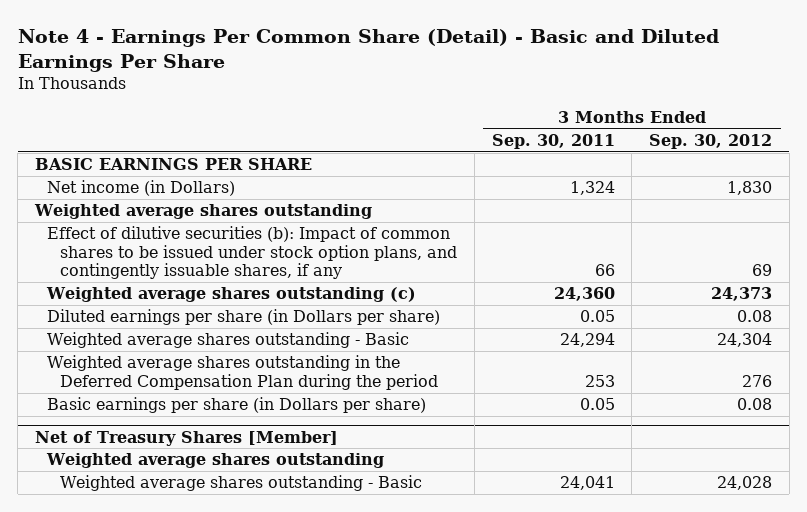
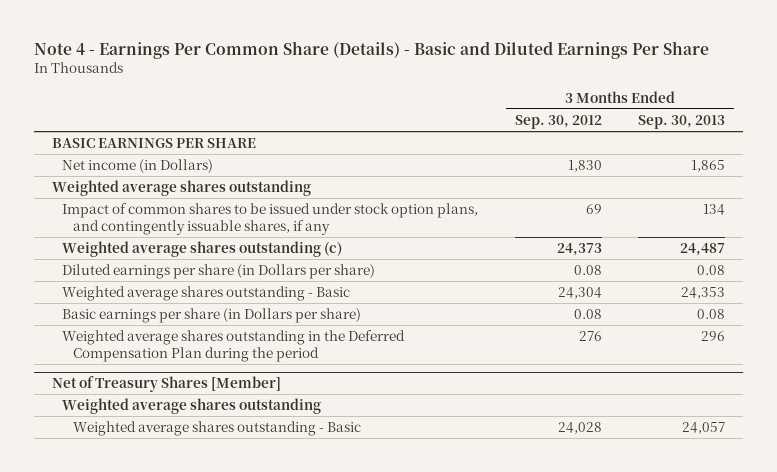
- Note 4 - Earnings Per Common Share (Detail) - Basic and Diluted Earnings Per Share
+ Note 4 - Earnings Per Common Share (Details) - Basic and Diluted Earnings Per Share
- | 3 Months Ended Sep. 30, 2011 | 3 Months Ended Sep. 30, 2012
+ | 3 Months Ended Sep. 30, 2012 | 3 Months Ended Sep. 30, 2013
- Effect of dilutive securities (b): Impact of common shares to be issued under stock option plans, and contingently issuable shares, if any | 66 | 69
+ Impact of common shares to be issued under stock option plans, and contingently issuable shares, if any | 69 | 134
moved down: Weighted average shares outstanding in the Deferred Compensation Plan during the period | 276 | 296

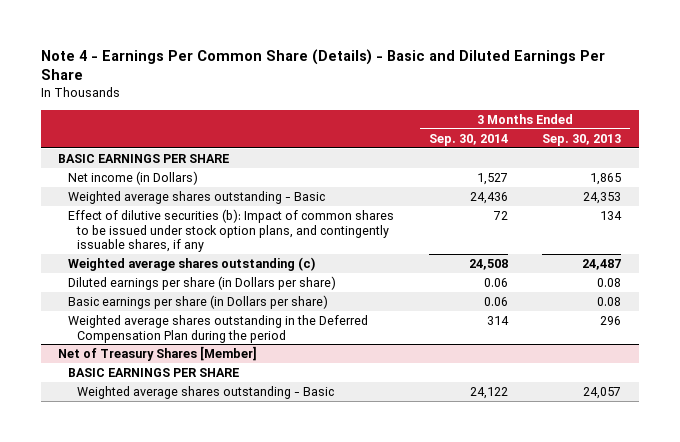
- | 3 Months Ended Sep. 30, 2012 | 3 Months Ended Sep. 30, 2013
+ | 3 Months Ended Sep. 30, 2014 | 3 Months Ended Sep. 30, 2013
- Weighted average shares outstanding
- Impact of common shares to be issued under stock option plans, and contingently issuable shares, if any | 69 | 134
moved up: Weighted average shares outstanding - Basic | 24,436 | 24,353
+ Effect of dilutive securities (b): Impact of common shares to be issued under stock option plans, and contingently issuable shares, if any | 72 | 134
@ Net of Treasury Shares [Member]
- Weighted average shares outstanding
+ BASIC EARNINGS PER SHARE

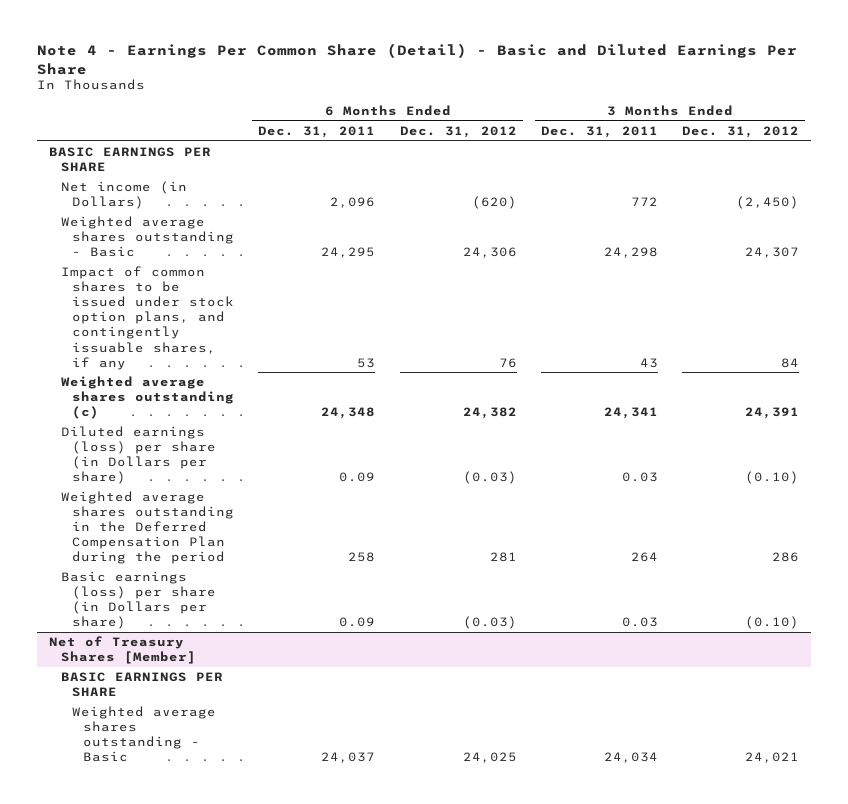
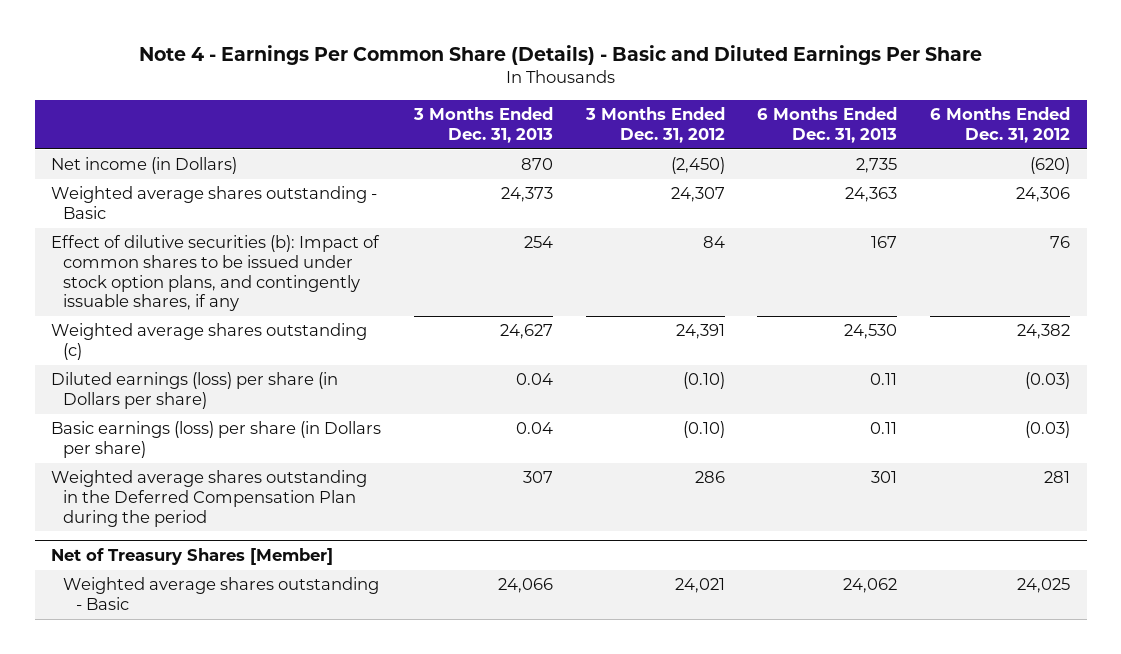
- Note 4 - Earnings Per Common Share (Detail) - Basic and Diluted Earnings Per Share
+ Note 4 - Earnings Per Common Share (Details) - Basic and Diluted Earnings Per Share
- | 6 Months Ended Dec. 31, 2011 | 6 Months Ended Dec. 31, 2012 | 3 Months Ended Dec. 31, 2011 | 3 Months Ended Dec. 31, 2012
+ | 3 Months Ended Dec. 31, 2013 | 3 Months Ended Dec. 31, 2012 | 6 Months Ended Dec. 31, 2013 | 6 Months Ended Dec. 31, 2012
- BASIC EARNINGS PER SHARE
- Impact of common shares to be issued under stock option plans, and contingently issuable shares, if any | 53 | 76 | 43 | 84
+ Effect of dilutive securities (b): Impact of common shares to be issued under stock option plans, and contingently issuable shares, if any | 254 | 84 | 167 | 76
moved down: Weighted average shares outstanding in the Deferred Compensation Plan during the period | 307 | 286 | 301 | 281
@ Net of Treasury Shares [Member]
- BASIC EARNINGS PER SHARE

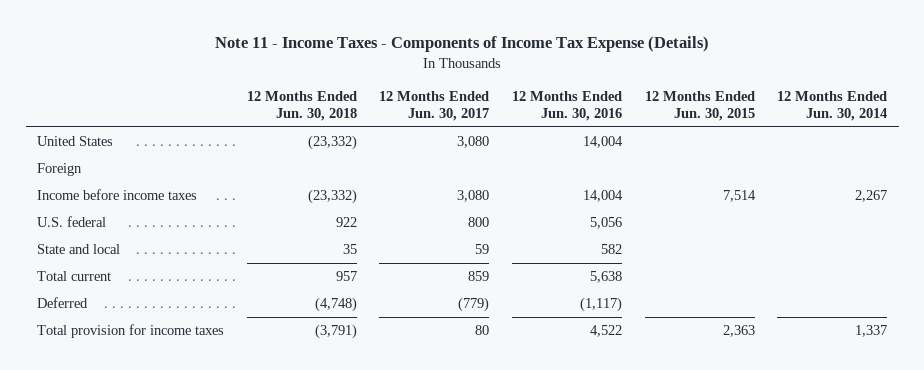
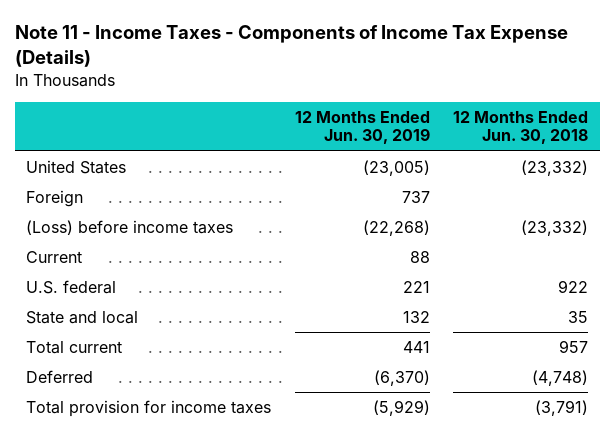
- | 12 Months Ended Jun. 30, 2018 | 12 Months Ended Jun. 30, 2017 | 12 Months Ended Jun. 30, 2016 | 12 Months Ended Jun. 30, 2015 | 12 Months Ended Jun. 30, 2014
+ | 12 Months Ended Jun. 30, 2019 | 12 Months Ended Jun. 30, 2018
- Income before income taxes | (23,332) | 3,080 | 14,004 | 7,514 | 2,267
+ (Loss) before income taxes | (22,268) | (23,332)
+ Current | 88 |

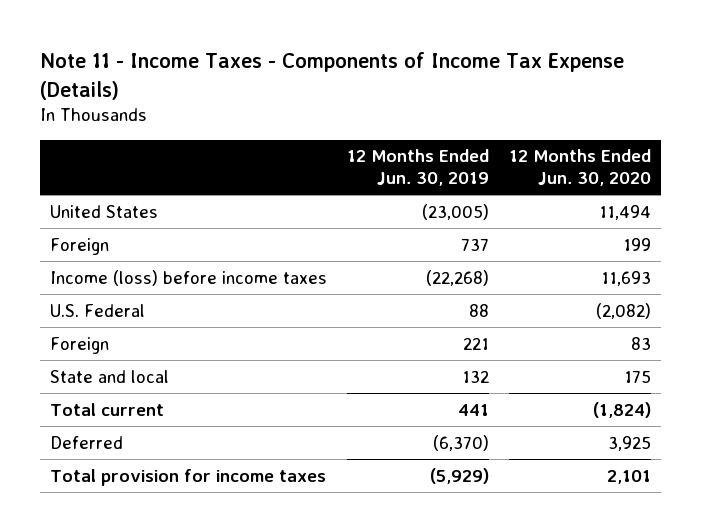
- | 12 Months Ended Jun. 30, 2019 | 12 Months Ended Jun. 30, 2018
+ | 12 Months Ended Jun. 30, 2019 | 12 Months Ended Jun. 30, 2020
- (Loss) before income taxes | (22,268) | (23,332)
- Current | 88 |
- U.S. federal | 221 | 922
+ Income (loss) before income taxes | (22,268) | 11,693
+ U.S. Federal | 88 | (2,082)
+ Foreign | 221 | 83

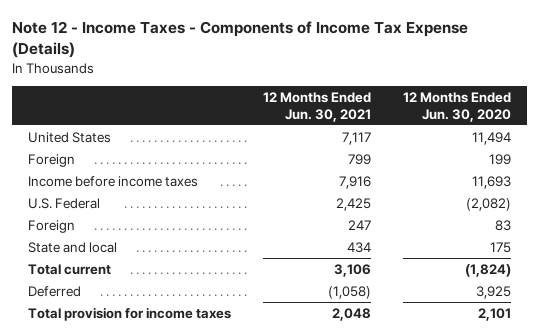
- Note 11 - Income Taxes - Components of Income Tax Expense (Details)
+ Note 12 - Income Taxes - Components of Income Tax Expense (Details)
- | 12 Months Ended Jun. 30, 2019 | 12 Months Ended Jun. 30, 2020
+ | 12 Months Ended Jun. 30, 2021 | 12 Months Ended Jun. 30, 2020
- Income (loss) before income taxes | (22,268) | 11,693
+ Income before income taxes | 7,916 | 11,693

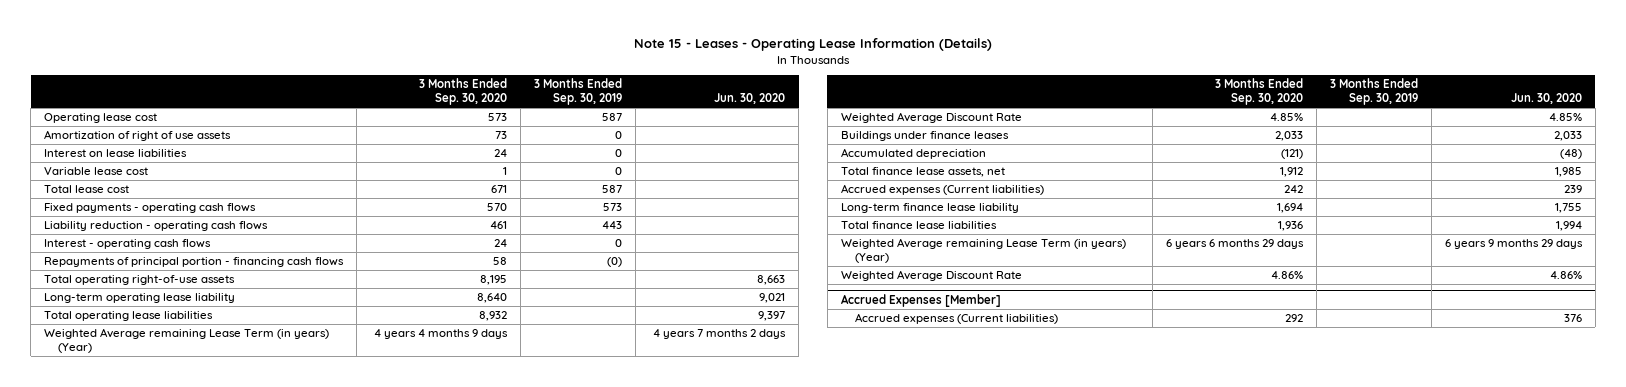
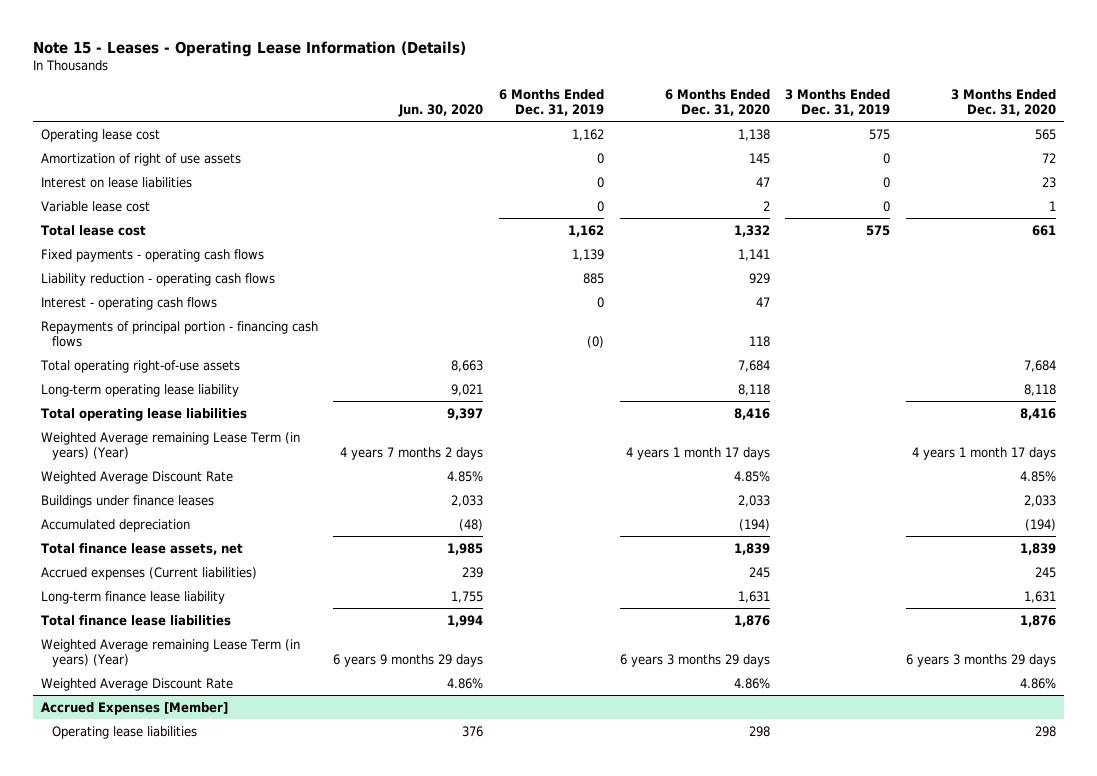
- | 3 Months Ended Sep. 30, 2020 | 3 Months Ended Sep. 30, 2019 | Jun. 30, 2020
+ | Jun. 30, 2020 | 6 Months Ended Dec. 31, 2019 | 6 Months Ended Dec. 31, 2020 | 3 Months Ended Dec. 31, 2019 | 3 Months Ended Dec. 31, 2020
@ Accrued Expenses [Member]
- Accrued expenses (Current liabilities) | 292 | | 376
+ Operating lease liabilities | 376 | | 298 | | 298

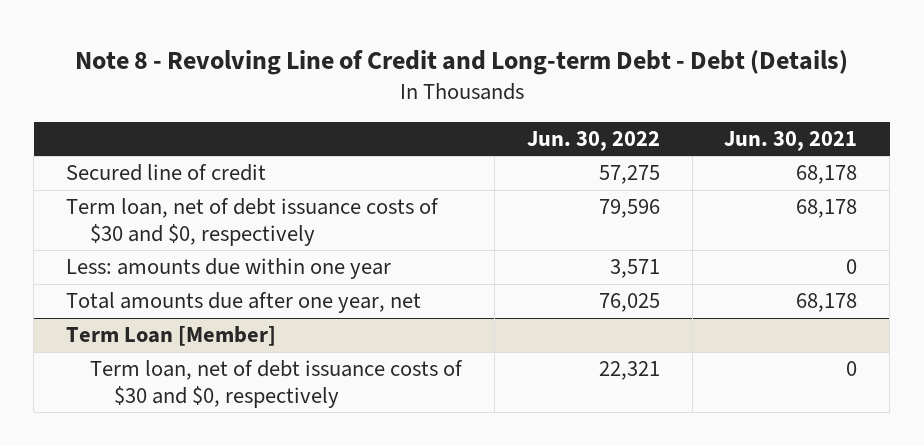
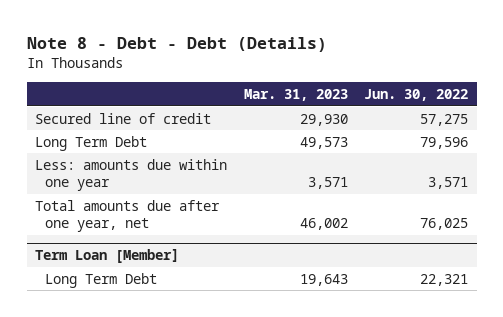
- Note 8 - Revolving Line of Credit and Long-term Debt - Debt (Details)
+ Note 8 - Debt - Debt (Details)
- | Jun. 30, 2022 | Jun. 30, 2021
+ | Mar. 31, 2023 | Jun. 30, 2022
- Term loan, net of debt issuance costs of $30 and $0, respectively | 79,596 | 68,178
+ Long Term Debt | 49,573 | 79,596
@ Term Loan [Member]
- Term loan, net of debt issuance costs of $30 and $0, respectively | 22,321 | 0
+ Long Term Debt | 19,643 | 22,321

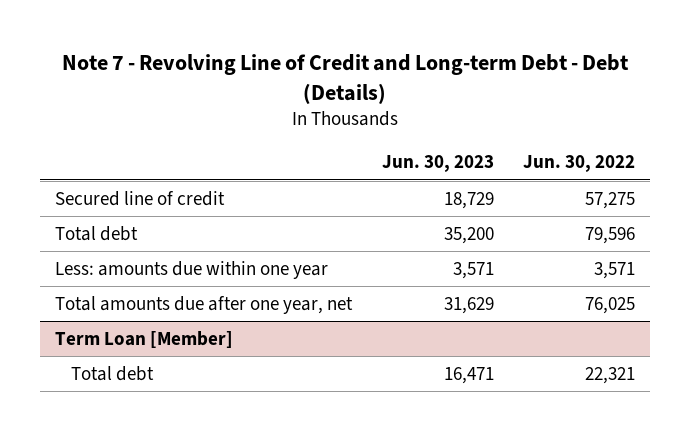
- Note 8 - Debt - Debt (Details)
+ Note 7 - Revolving Line of Credit and Long-term Debt - Debt (Details)
- | Mar. 31, 2023 | Jun. 30, 2022
+ | Jun. 30, 2023 | Jun. 30, 2022
- Long Term Debt | 49,573 | 79,596
+ Total debt | 35,200 | 79,596
@ Term Loan [Member]
- Long Term Debt | 19,643 | 22,321
+ Total debt | 16,471 | 22,321

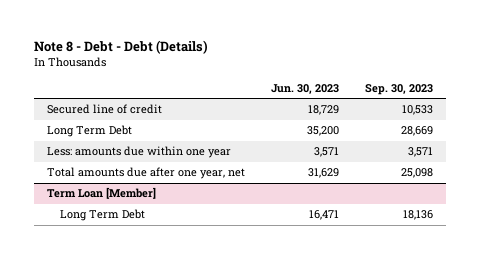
- Note 7 - Revolving Line of Credit and Long-term Debt - Debt (Details)
+ Note 8 - Debt - Debt (Details)
- | Jun. 30, 2023 | Jun. 30, 2022
+ | Jun. 30, 2023 | Sep. 30, 2023
- Total debt | 35,200 | 79,596
+ Long Term Debt | 35,200 | 28,669
@ Term Loan [Member]
- Total debt | 16,471 | 22,321
+ Long Term Debt | 16,471 | 18,136

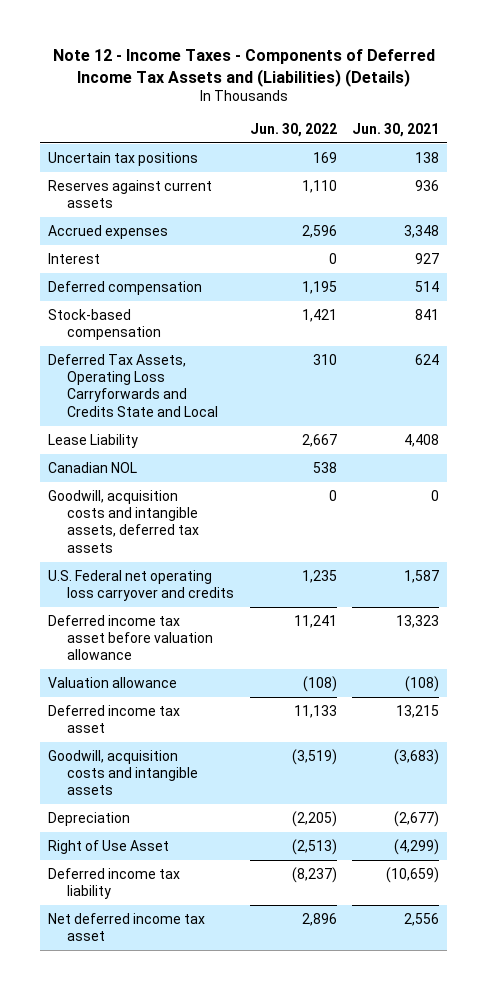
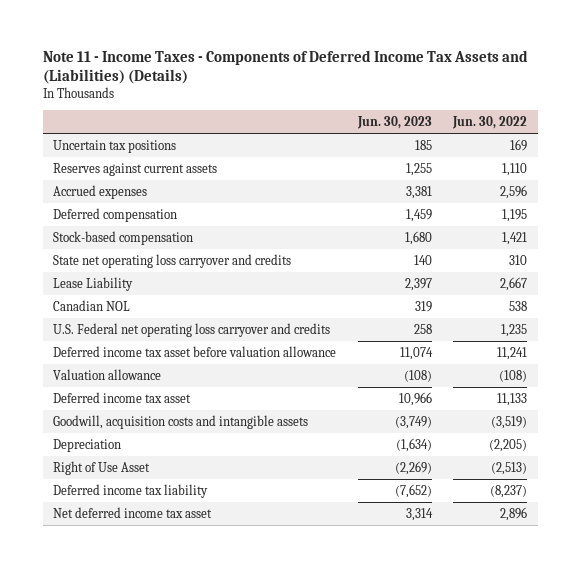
- Note 12 - Income Taxes - Components of Deferred Income Tax Assets and (Liabilities) (Details)
+ Note 11 - Income Taxes - Components of Deferred Income Tax Assets and (Liabilities) (Details)
- | Jun. 30, 2022 | Jun. 30, 2021
+ | Jun. 30, 2023 | Jun. 30, 2022
- Interest | 0 | 927
- Deferred Tax Assets, Operating Loss Carryforwards and Credits State and Local | 310 | 624
+ State net operating loss carryover and credits | 140 | 310
- Goodwill, acquisition costs and intangible assets, deferred tax assets | 0 | 0

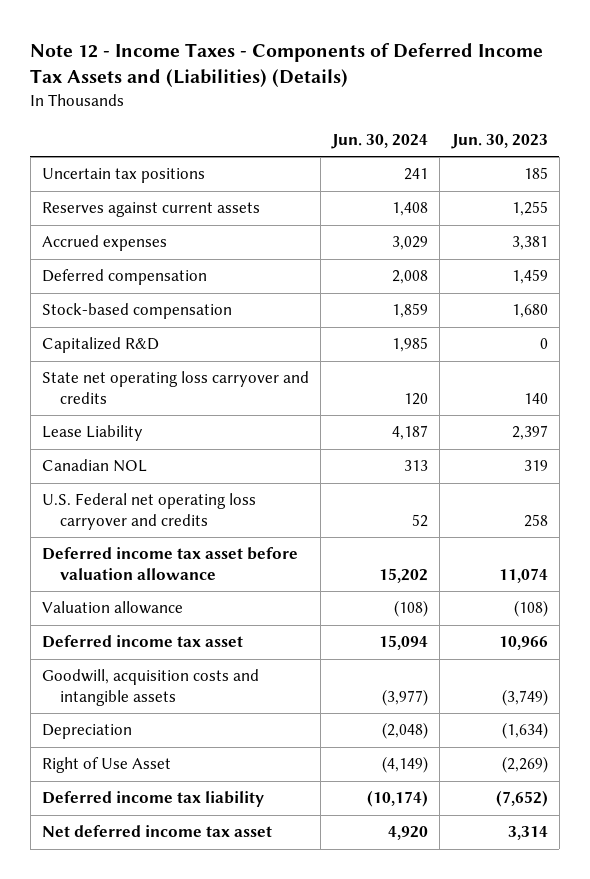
- Note 11 - Income Taxes - Components of Deferred Income Tax Assets and (Liabilities) (Details)
+ Note 12 - Income Taxes - Components of Deferred Income Tax Assets and (Liabilities) (Details)
- | Jun. 30, 2023 | Jun. 30, 2022
+ | Jun. 30, 2024 | Jun. 30, 2023
+ Capitalized R&D | 1,985 | 0

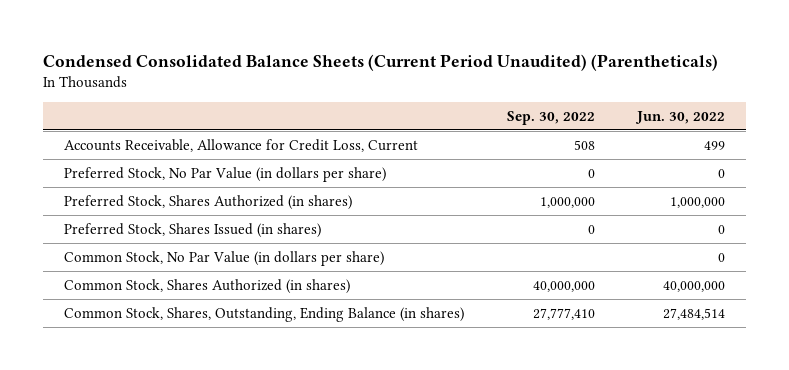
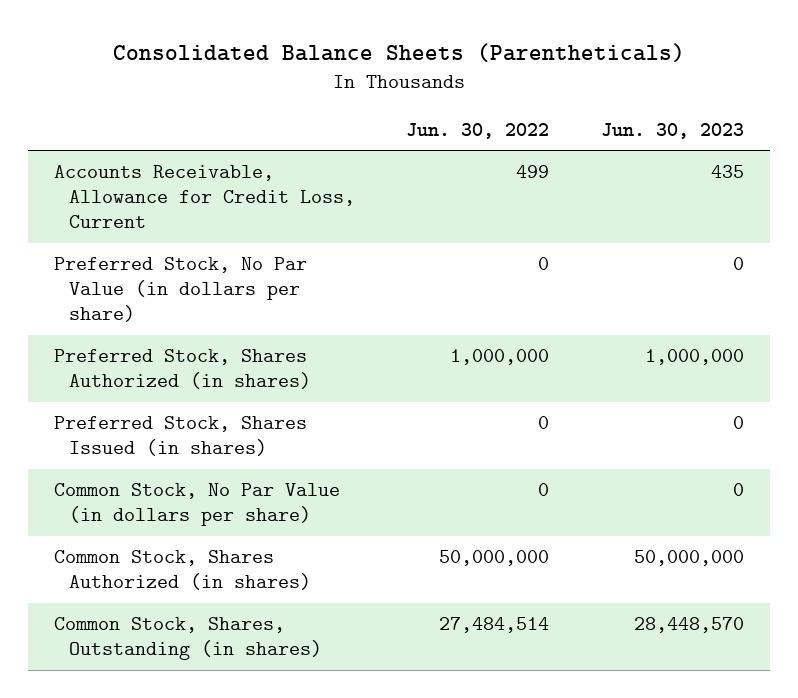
- Condensed Consolidated Balance Sheets (Current Period Unaudited) (Parentheticals)
+ Consolidated Balance Sheets (Parentheticals)
- | Sep. 30, 2022 | Jun. 30, 2022
+ | Jun. 30, 2022 | Jun. 30, 2023
- Common Stock, Shares Authorized (in shares) | 40,000,000 | 40,000,000
- Common Stock, Shares, Outstanding, Ending Balance (in shares) | 27,777,410 | 27,484,514
+ Common Stock, Shares Authorized (in shares) | 50,000,000 | 50,000,000
+ Common Stock, Shares, Outstanding (in shares) | 27,484,514 | 28,448,570

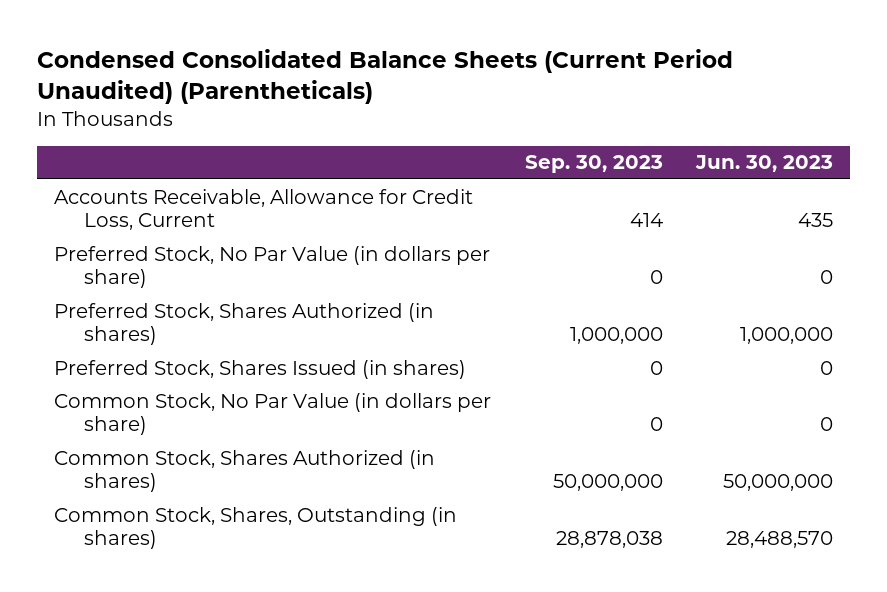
- Consolidated Balance Sheets (Parentheticals)
+ Condensed Consolidated Balance Sheets (Current Period Unaudited) (Parentheticals)
- | Jun. 30, 2022 | Jun. 30, 2023
+ | Sep. 30, 2023 | Jun. 30, 2023
- Common Stock, Shares, Outstanding (in shares) | 27,484,514 | 28,448,570
+ Common Stock, Shares, Outstanding (in shares) | 28,878,038 | 28,488,570

